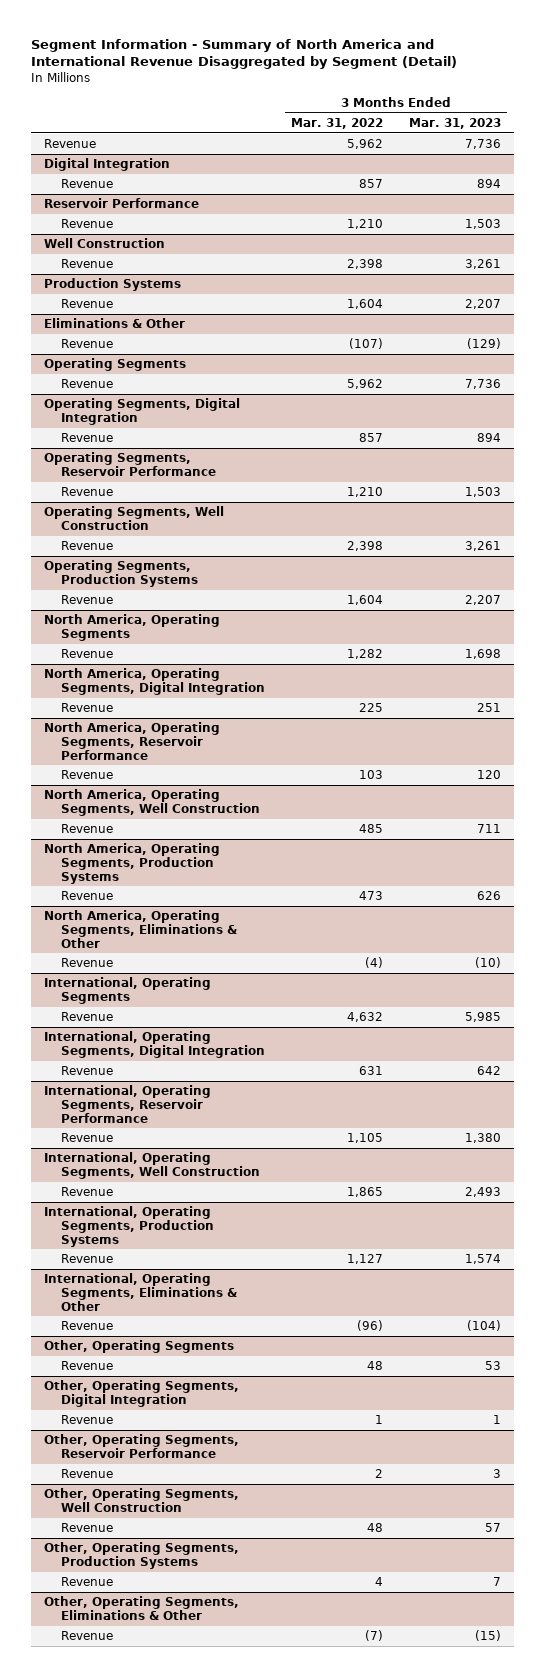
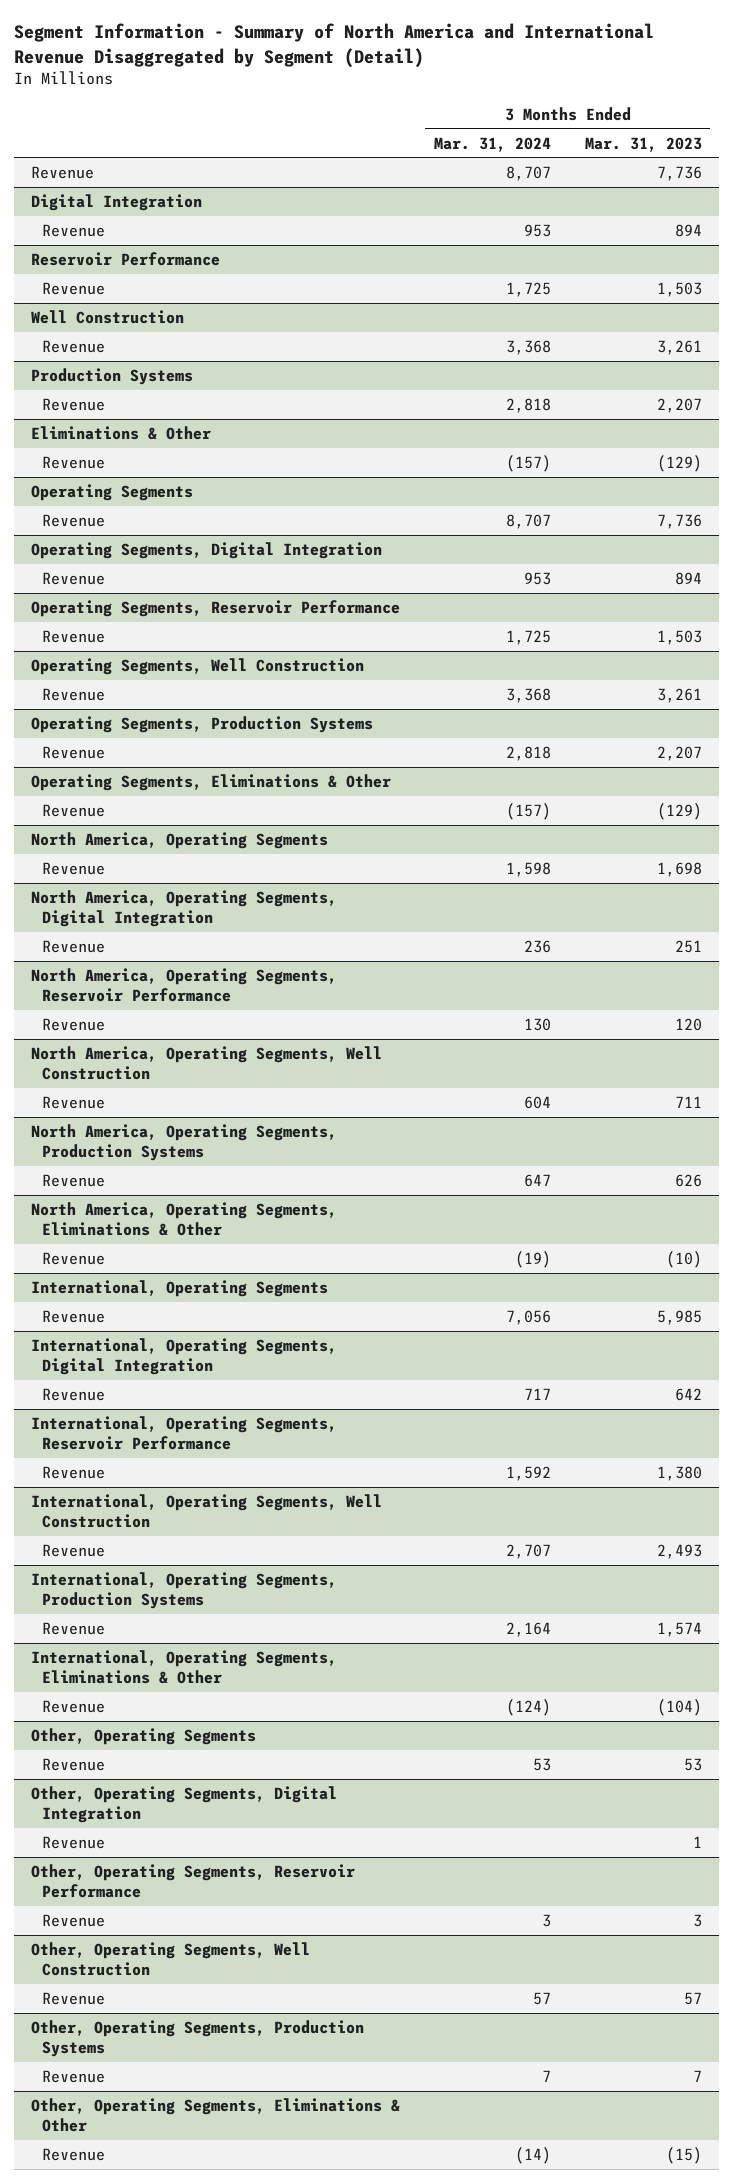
- | 3 Months Ended Mar. 31, 2022 | 3 Months Ended Mar. 31, 2023
+ | 3 Months Ended Mar. 31, 2024 | 3 Months Ended Mar. 31, 2023
+ Operating Segments, Eliminations & Other
+ Revenue | (157) | (129)

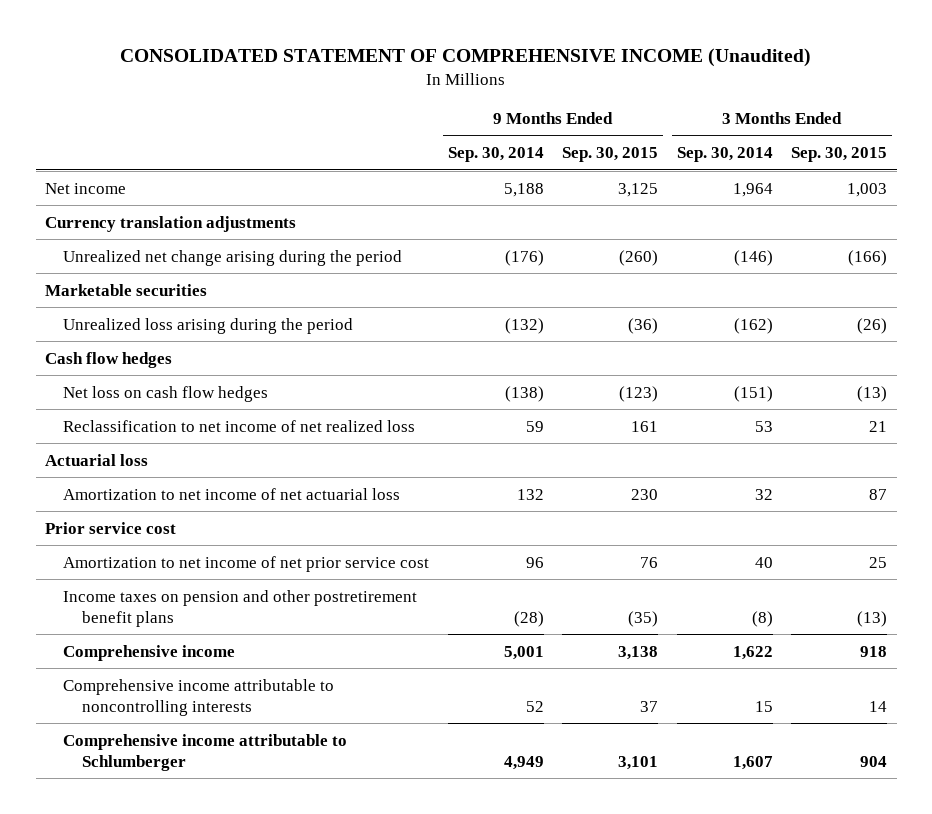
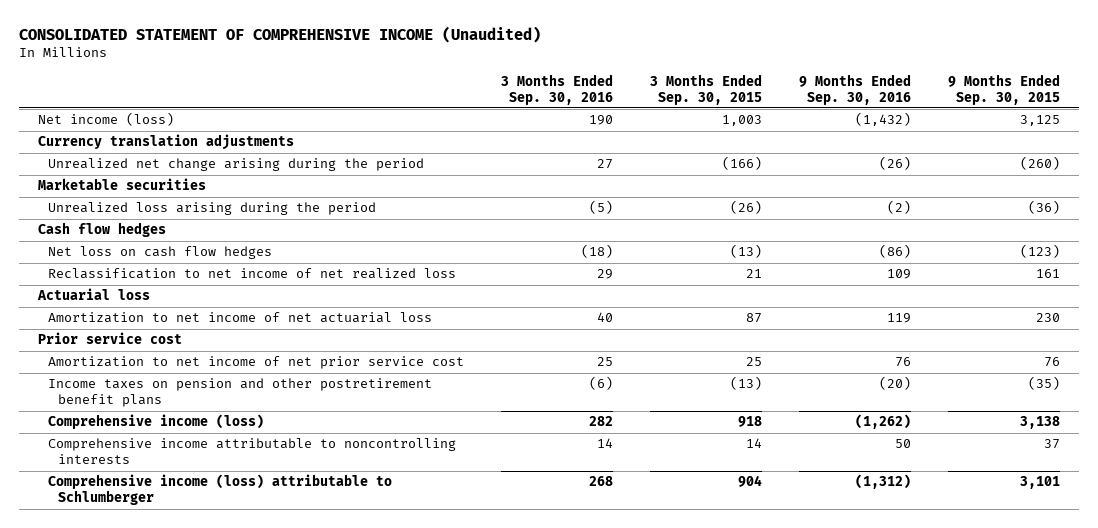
- | 9 Months Ended Sep. 30, 2014 | 9 Months Ended Sep. 30, 2015 | 3 Months Ended Sep. 30, 2014 | 3 Months Ended Sep. 30, 2015
+ | 3 Months Ended Sep. 30, 2016 | 3 Months Ended Sep. 30, 2015 | 9 Months Ended Sep. 30, 2016 | 9 Months Ended Sep. 30, 2015
- Net income | 5,188 | 3,125 | 1,964 | 1,003
+ Net income (loss) | 190 | 1,003 | (1,432) | 3,125
- Comprehensive income | 5,001 | 3,138 | 1,622 | 918
+ Comprehensive income (loss) | 282 | 918 | (1,262) | 3,138
- Comprehensive income attributable to Schlumberger | 4,949 | 3,101 | 1,607 | 904
+ Comprehensive income (loss) attributable to Schlumberger | 268 | 904 | (1,312) | 3,101

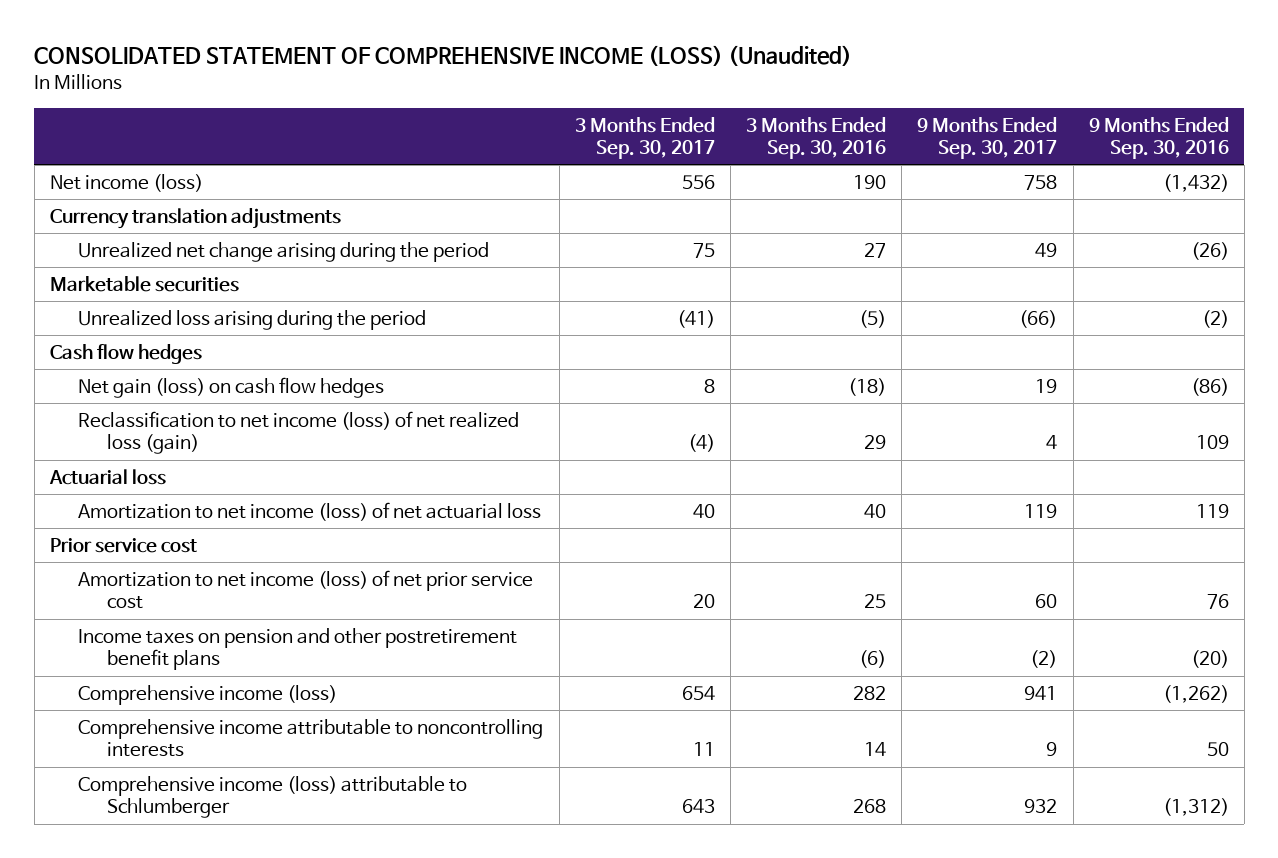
- CONSOLIDATED STATEMENT OF COMPREHENSIVE INCOME (Unaudited)
+ CONSOLIDATED STATEMENT OF COMPREHENSIVE INCOME (LOSS) (Unaudited)
- | 3 Months Ended Sep. 30, 2016 | 3 Months Ended Sep. 30, 2015 | 9 Months Ended Sep. 30, 2016 | 9 Months Ended Sep. 30, 2015
+ | 3 Months Ended Sep. 30, 2017 | 3 Months Ended Sep. 30, 2016 | 9 Months Ended Sep. 30, 2017 | 9 Months Ended Sep. 30, 2016
- Net loss on cash flow hedges | (18) | (13) | (86) | (123)
- Reclassification to net income of net realized loss | 29 | 21 | 109 | 161
+ Net gain (loss) on cash flow hedges | 8 | (18) | 19 | (86)
+ Reclassification to net income (loss) of net realized loss (gain) | (4) | 29 | 4 | 109
- Amortization to net income of net actuarial loss | 40 | 87 | 119 | 230
+ Amortization to net income (loss) of net actuarial loss | 40 | 40 | 119 | 119
- Amortization to net income of net prior service cost | 25 | 25 | 76 | 76
+ Amortization to net income (loss) of net prior service cost | 20 | 25 | 60 | 76

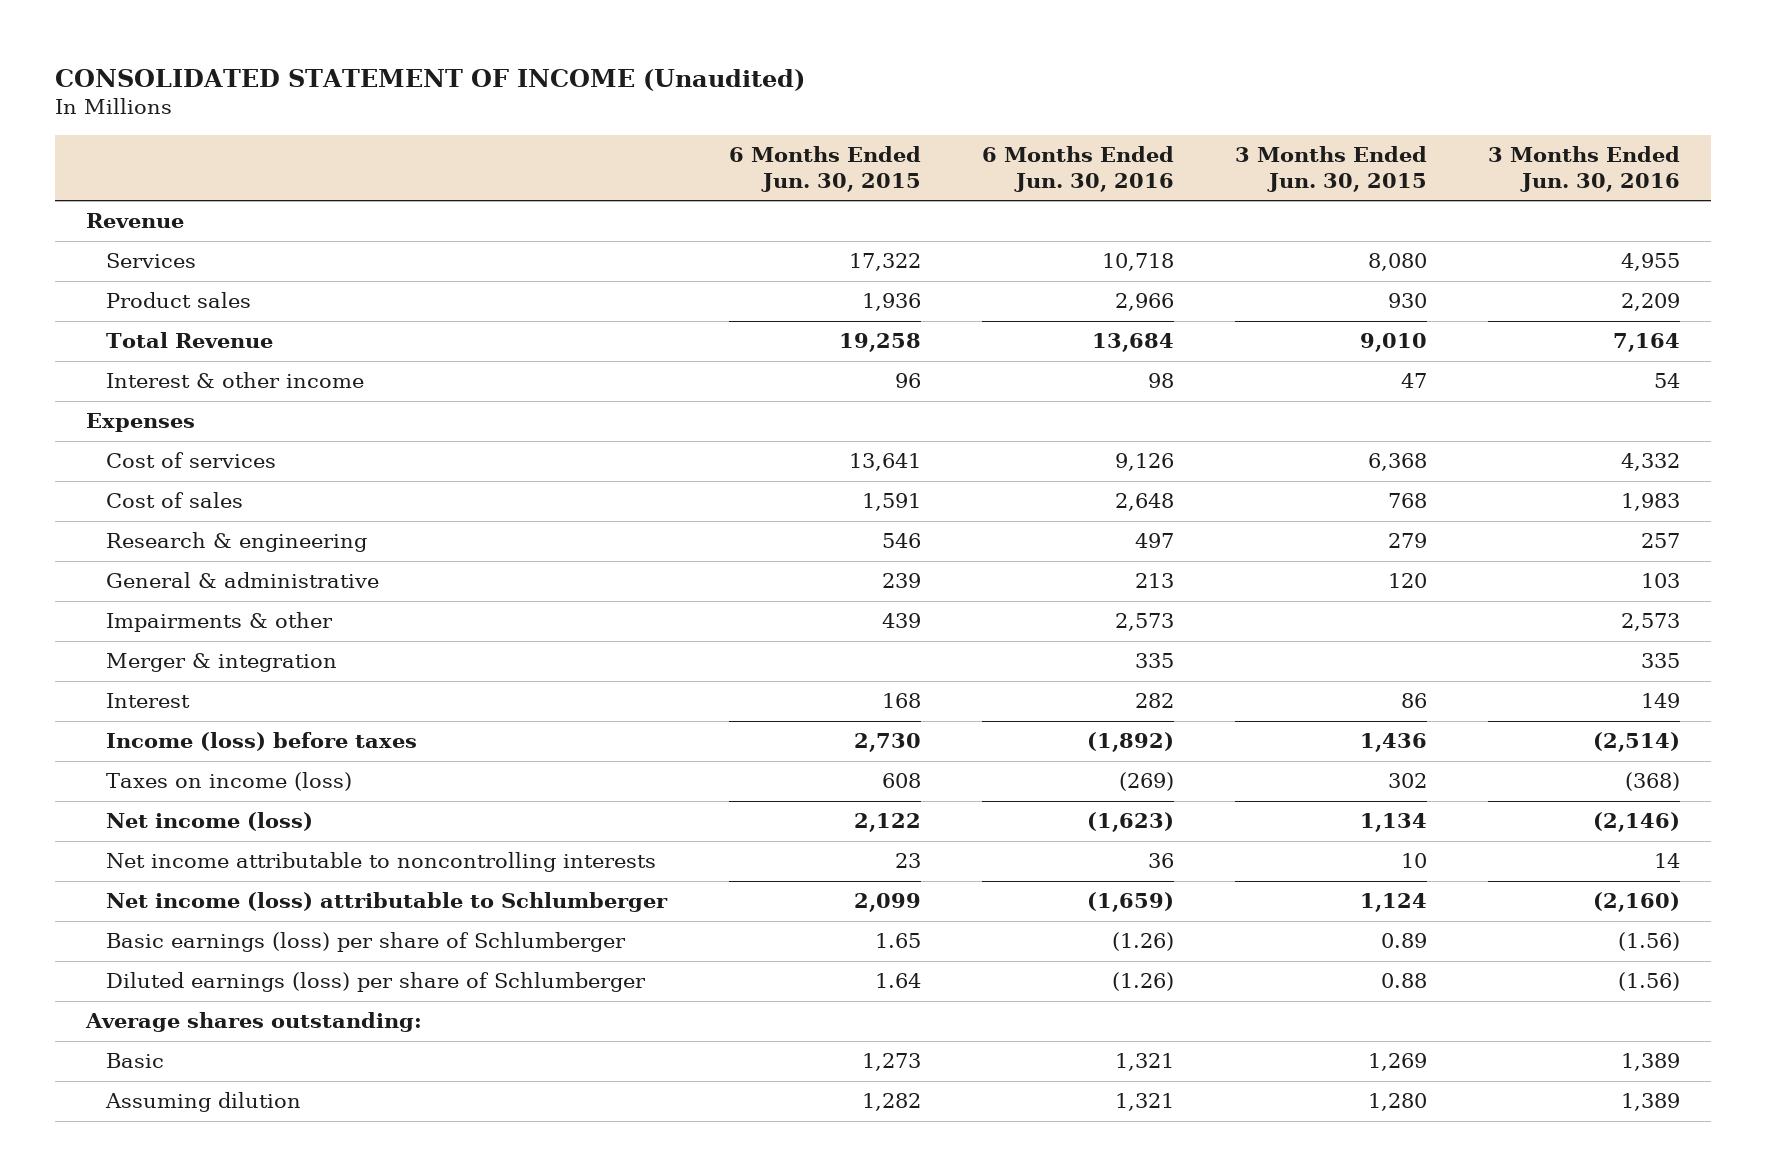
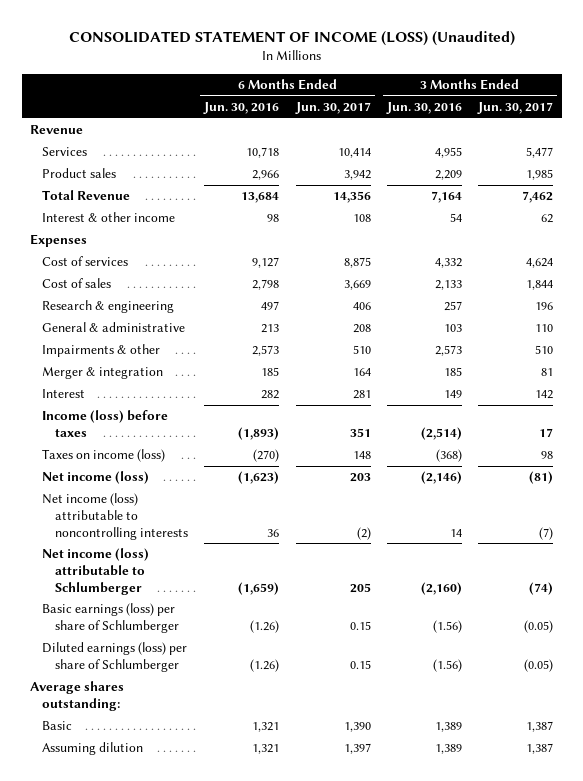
- CONSOLIDATED STATEMENT OF INCOME (Unaudited)
+ CONSOLIDATED STATEMENT OF INCOME (LOSS) (Unaudited)
- | 6 Months Ended Jun. 30, 2015 | 6 Months Ended Jun. 30, 2016 | 3 Months Ended Jun. 30, 2015 | 3 Months Ended Jun. 30, 2016
+ | 6 Months Ended Jun. 30, 2016 | 6 Months Ended Jun. 30, 2017 | 3 Months Ended Jun. 30, 2016 | 3 Months Ended Jun. 30, 2017
- Cost of services | 13,641 | 9,126 | 6,368 | 4,332
- Cost of sales | 1,591 | 2,648 | 768 | 1,983
+ Cost of services | 9,127 | 8,875 | 4,332 | 4,624
+ Cost of sales | 2,798 | 3,669 | 2,133 | 1,844
- Merger & integration | | 335 | | 335
+ Merger & integration | 185 | 164 | 185 | 81
- Income (loss) before taxes | 2,730 | (1,892) | 1,436 | (2,514)
- Taxes on income (loss) | 608 | (269) | 302 | (368)
+ Income (loss) before taxes | (1,893) | 351 | (2,514) | 17
+ Taxes on income (loss) | (270) | 148 | (368) | 98
- Net income attributable to noncontrolling interests | 23 | 36 | 10 | 14
+ Net income (loss) attributable to noncontrolling interests | 36 | (2) | 14 | (7)

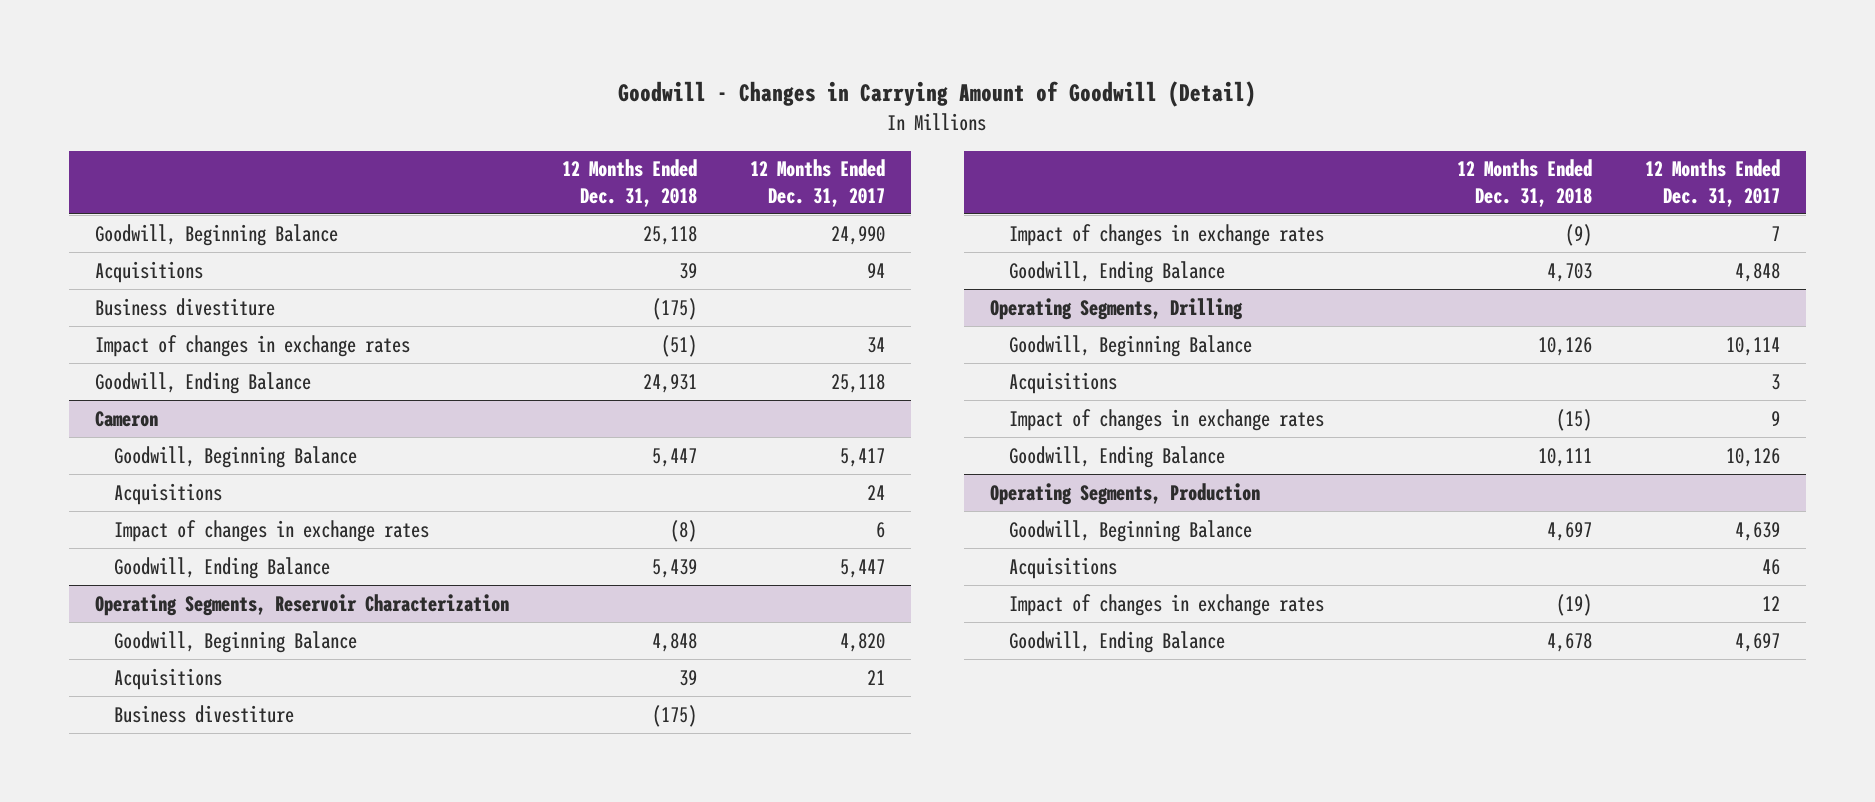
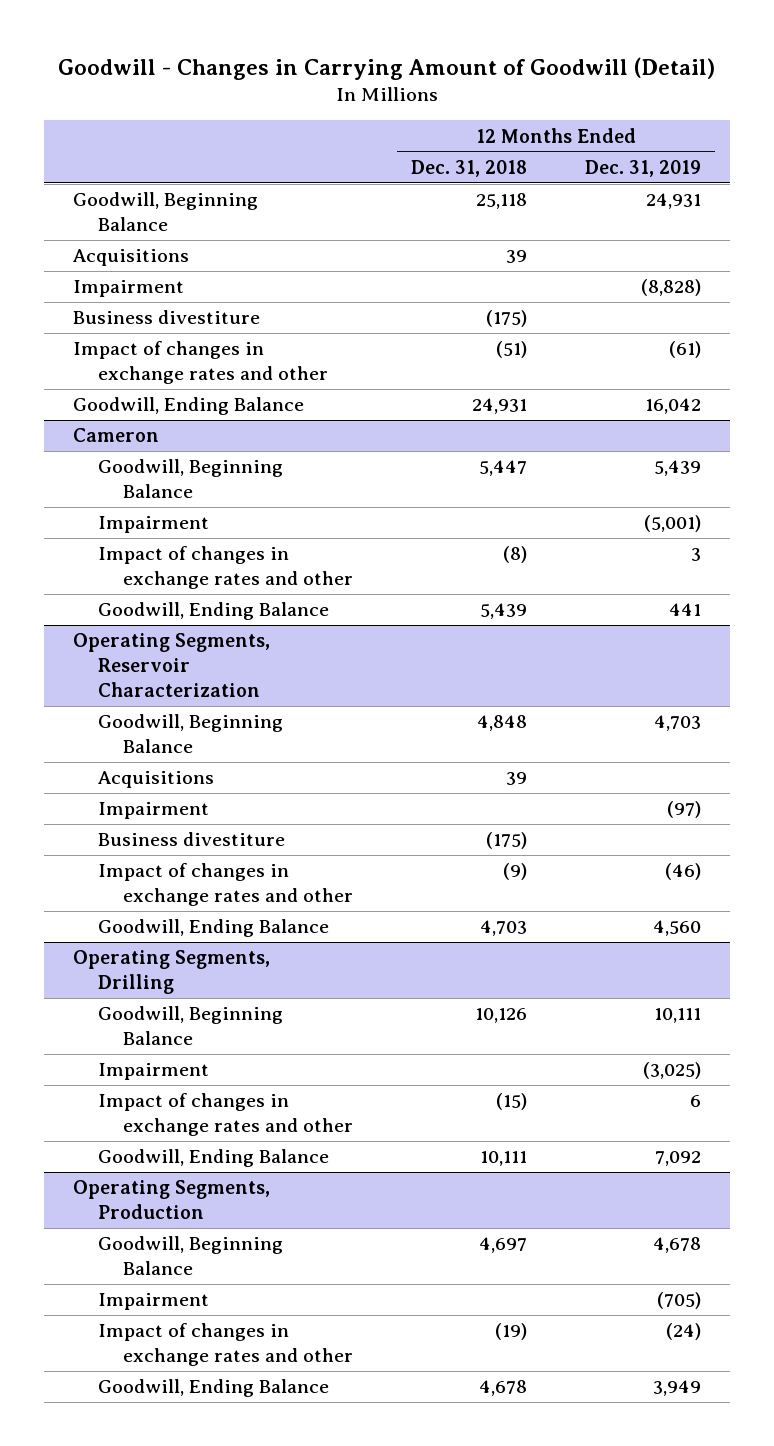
- | 12 Months Ended Dec. 31, 2018 | 12 Months Ended Dec. 31, 2017
+ | 12 Months Ended Dec. 31, 2018 | 12 Months Ended Dec. 31, 2019
+ Impairment | | (8,828)
- Impact of changes in exchange rates | (51) | 34
+ Impact of changes in exchange rates and other | (51) | (61)
@ Cameron
- Acquisitions | | 24
- Impact of changes in exchange rates | (8) | 6
+ Impairment | | (5,001)
+ Impact of changes in exchange rates and other | (8) | 3
@ Operating Segments, Reservoir Characterization
+ Impairment | | (97)
- Impact of changes in exchange rates | (9) | 7
+ Impact of changes in exchange rates and other | (9) | (46)
@ Operating Segments, Drilling
- Acquisitions | | 3
- Impact of changes in exchange rates | (15) | 9
+ Impairment | | (3,025)
+ Impact of changes in exchange rates and other | (15) | 6
@ Operating Segments, Production
- Acquisitions | | 46
- Impact of changes in exchange rates | (19) | 12
+ Impairment | | (705)
+ Impact of changes in exchange rates and other | (19) | (24)

